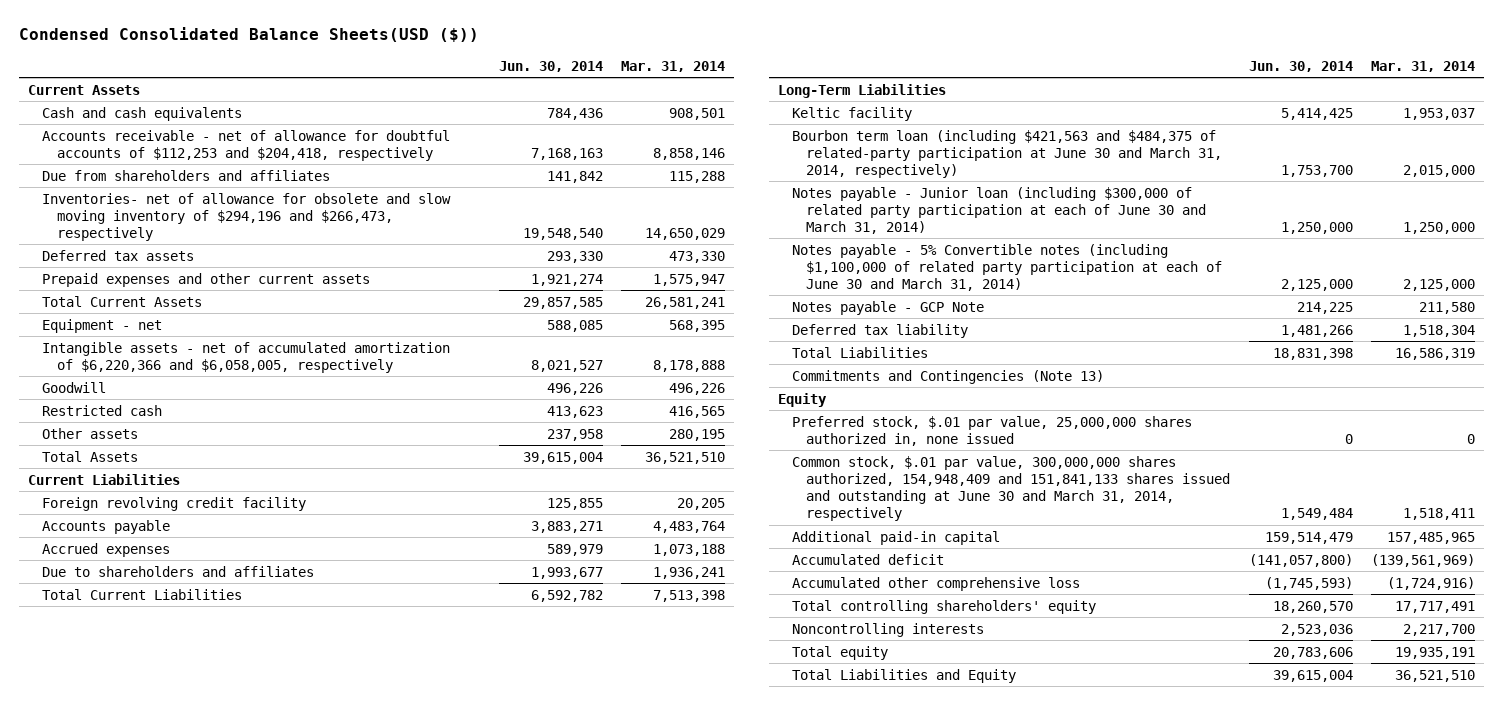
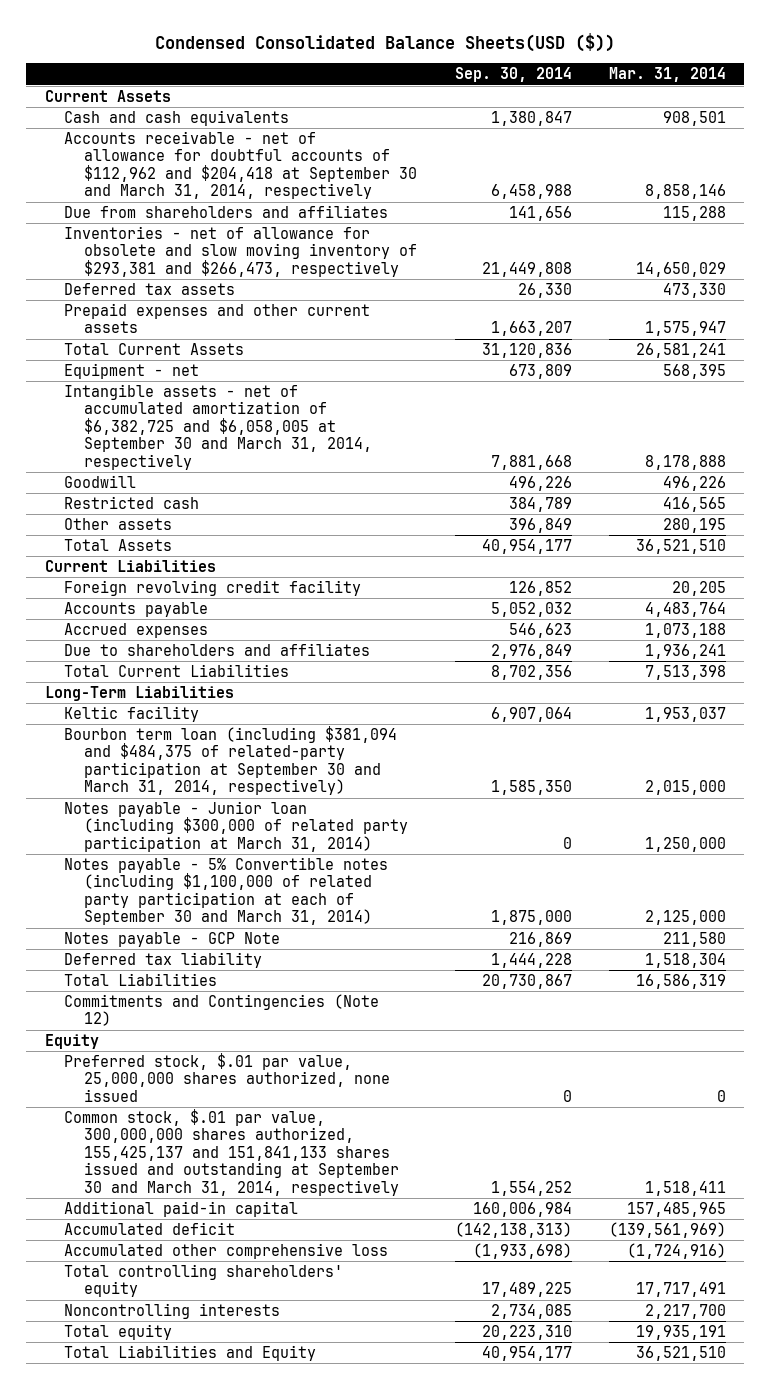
- | Jun. 30, 2014 | Mar. 31, 2014
+ | Sep. 30, 2014 | Mar. 31, 2014
- Accounts receivable - net of allowance for doubtful accounts of $112,253 and $204,418, respectively | 7,168,163 | 8,858,146
+ Accounts receivable - net of allowance for doubtful accounts of $112,962 and $204,418 at September 30 and March 31, 2014, respectively | 6,458,988 | 8,858,146
- Inventories- net of allowance for obsolete and slow moving inventory of $294,196 and $266,473, respectively | 19,548,540 | 14,650,029
+ Inventories - net of allowance for obsolete and slow moving inventory of $293,381 and $266,473, respectively | 21,449,808 | 14,650,029
- Intangible assets - net of accumulated amortization of $6,220,366 and $6,058,005, respectively | 8,021,527 | 8,178,888
+ Intangible assets - net of accumulated amortization of $6,382,725 and $6,058,005 at September 30 and March 31, 2014, respectively | 7,881,668 | 8,178,888
- Bourbon term loan (including $421,563 and $484,375 of related-party participation at June 30 and March 31, 2014, respectively) | 1,753,700 | 2,015,000
- Notes payable - Junior loan (including $300,000 of related party participation at each of June 30 and March 31, 2014) | 1,250,000 | 1,250,000
- Notes payable - 5% Convertible notes (including $1,100,000 of related party participation at each of June 30 and March 31, 2014) | 2,125,000 | 2,125,000
+ Bourbon term loan (including $381,094 and $484,375 of related-party participation at September 30 and March 31, 2014, respectively) | 1,585,350 | 2,015,000
+ Notes payable - Junior loan (including $300,000 of related party participation at March 31, 2014) | 0 | 1,250,000
+ Notes payable - 5% Convertible notes (including $1,100,000 of related party participation at each of September 30 and March 31, 2014) | 1,875,000 | 2,125,000
- Commitments and Contingencies (Note 13)
+ Commitments and Contingencies (Note 12)
- Preferred stock, $.01 par value, 25,000,000 shares authorized in, none issued | 0 | 0
- Common stock, $.01 par value, 300,000,000 shares authorized, 154,948,409 and 151,841,133 shares issued and outstanding at June 30 and March 31, 2014, respectively | 1,549,484 | 1,518,411
+ Preferred stock, $.01 par value, 25,000,000 shares authorized, none issued | 0 | 0
+ Common stock, $.01 par value, 300,000,000 shares authorized, 155,425,137 and 151,841,133 shares issued and outstanding at September 30 and March 31, 2014, respectively | 1,554,252 | 1,518,411

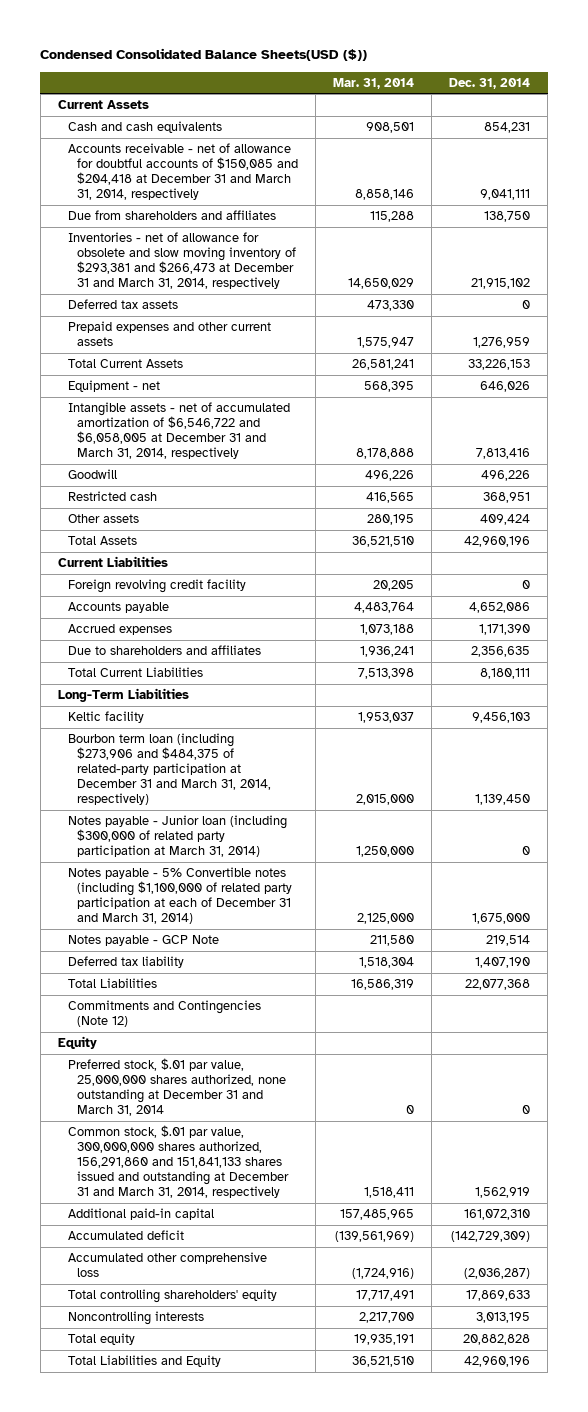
- | Sep. 30, 2014 | Mar. 31, 2014
+ | Mar. 31, 2014 | Dec. 31, 2014
- Accounts receivable - net of allowance for doubtful accounts of $112,962 and $204,418 at September 30 and March 31, 2014, respectively | 6,458,988 | 8,858,146
+ Accounts receivable - net of allowance for doubtful accounts of $150,085 and $204,418 at December 31 and March 31, 2014, respectively | 8,858,146 | 9,041,111
- Inventories - net of allowance for obsolete and slow moving inventory of $293,381 and $266,473, respectively | 21,449,808 | 14,650,029
+ Inventories - net of allowance for obsolete and slow moving inventory of $293,381 and $266,473 at December 31 and March 31, 2014, respectively | 14,650,029 | 21,915,102
- Intangible assets - net of accumulated amortization of $6,382,725 and $6,058,005 at September 30 and March 31, 2014, respectively | 7,881,668 | 8,178,888
+ Intangible assets - net of accumulated amortization of $6,546,722 and $6,058,005 at December 31 and March 31, 2014, respectively | 8,178,888 | 7,813,416
- Bourbon term loan (including $381,094 and $484,375 of related-party participation at September 30 and March 31, 2014, respectively) | 1,585,350 | 2,015,000
+ Bourbon term loan (including $273,906 and $484,375 of related-party participation at December 31 and March 31, 2014, respectively) | 2,015,000 | 1,139,450
- Notes payable - 5% Convertible notes (including $1,100,000 of related party participation at each of September 30 and March 31, 2014) | 1,875,000 | 2,125,000
+ Notes payable - 5% Convertible notes (including $1,100,000 of related party participation at each of December 31 and March 31, 2014) | 2,125,000 | 1,675,000
- Preferred stock, $.01 par value, 25,000,000 shares authorized, none issued | 0 | 0
- Common stock, $.01 par value, 300,000,000 shares authorized, 155,425,137 and 151,841,133 shares issued and outstanding at September 30 and March 31, 2014, respectively | 1,554,252 | 1,518,411
+ Preferred stock, $.01 par value, 25,000,000 shares authorized, none outstanding at December 31 and March 31, 2014 | 0 | 0
+ Common stock, $.01 par value, 300,000,000 shares authorized, 156,291,860 and 151,841,133 shares issued and outstanding at December 31 and March 31, 2014, respectively | 1,518,411 | 1,562,919

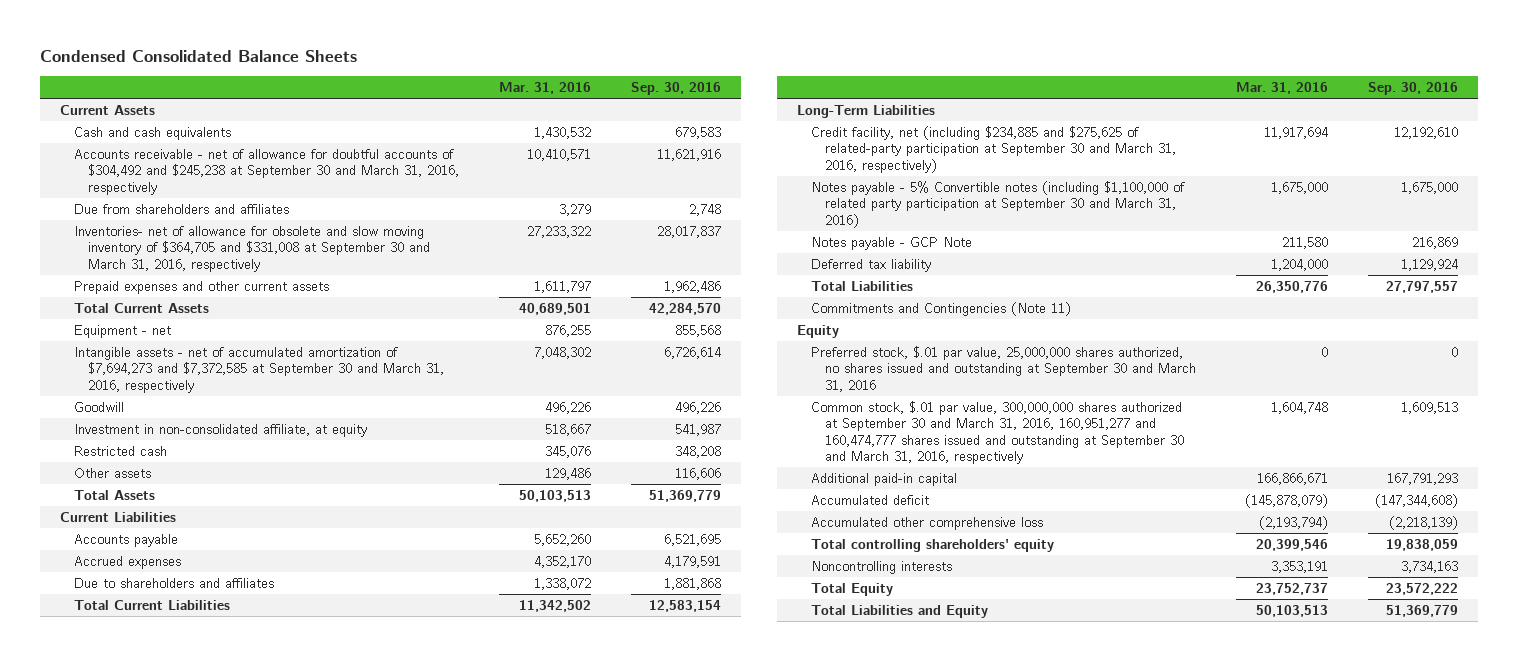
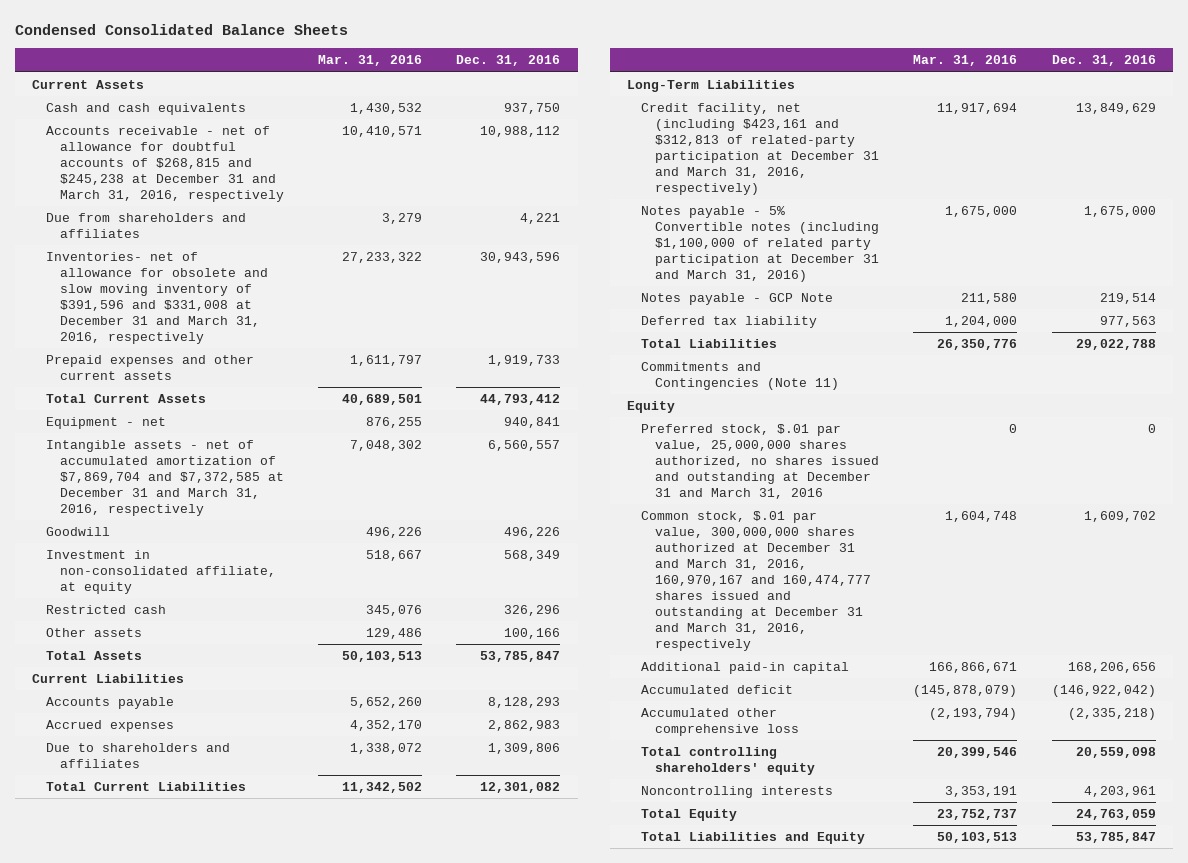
- | Mar. 31, 2016 | Sep. 30, 2016
+ | Mar. 31, 2016 | Dec. 31, 2016
- Accounts receivable - net of allowance for doubtful accounts of $304,492 and $245,238 at September 30 and March 31, 2016, respectively | 10,410,571 | 11,621,916
+ Accounts receivable - net of allowance for doubtful accounts of $268,815 and $245,238 at December 31 and March 31, 2016, respectively | 10,410,571 | 10,988,112
- Inventories- net of allowance for obsolete and slow moving inventory of $364,705 and $331,008 at September 30 and March 31, 2016, respectively | 27,233,322 | 28,017,837
+ Inventories- net of allowance for obsolete and slow moving inventory of $391,596 and $331,008 at December 31 and March 31, 2016, respectively | 27,233,322 | 30,943,596
- Intangible assets - net of accumulated amortization of $7,694,273 and $7,372,585 at September 30 and March 31, 2016, respectively | 7,048,302 | 6,726,614
+ Intangible assets - net of accumulated amortization of $7,869,704 and $7,372,585 at December 31 and March 31, 2016, respectively | 7,048,302 | 6,560,557
- Credit facility, net (including $234,885 and $275,625 of related-party participation at September 30 and March 31, 2016, respectively) | 11,917,694 | 12,192,610
- Notes payable - 5% Convertible notes (including $1,100,000 of related party participation at September 30 and March 31, 2016) | 1,675,000 | 1,675,000
+ Credit facility, net (including $423,161 and $312,813 of related-party participation at December 31 and March 31, 2016, respectively) | 11,917,694 | 13,849,629
+ Notes payable - 5% Convertible notes (including $1,100,000 of related party participation at December 31 and March 31, 2016) | 1,675,000 | 1,675,000
- Preferred stock, $.01 par value, 25,000,000 shares authorized, no shares issued and outstanding at September 30 and March 31, 2016 | 0 | 0
- Common stock, $.01 par value, 300,000,000 shares authorized at September 30 and March 31, 2016, 160,951,277 and 160,474,777 shares issued and outstanding at September 30 and March 31, 2016, respectively | 1,604,748 | 1,609,513
+ Preferred stock, $.01 par value, 25,000,000 shares authorized, no shares issued and outstanding at December 31 and March 31, 2016 | 0 | 0
+ Common stock, $.01 par value, 300,000,000 shares authorized at December 31 and March 31, 2016, 160,970,167 and 160,474,777 shares issued and outstanding at December 31 and March 31, 2016, respectively | 1,604,748 | 1,609,702

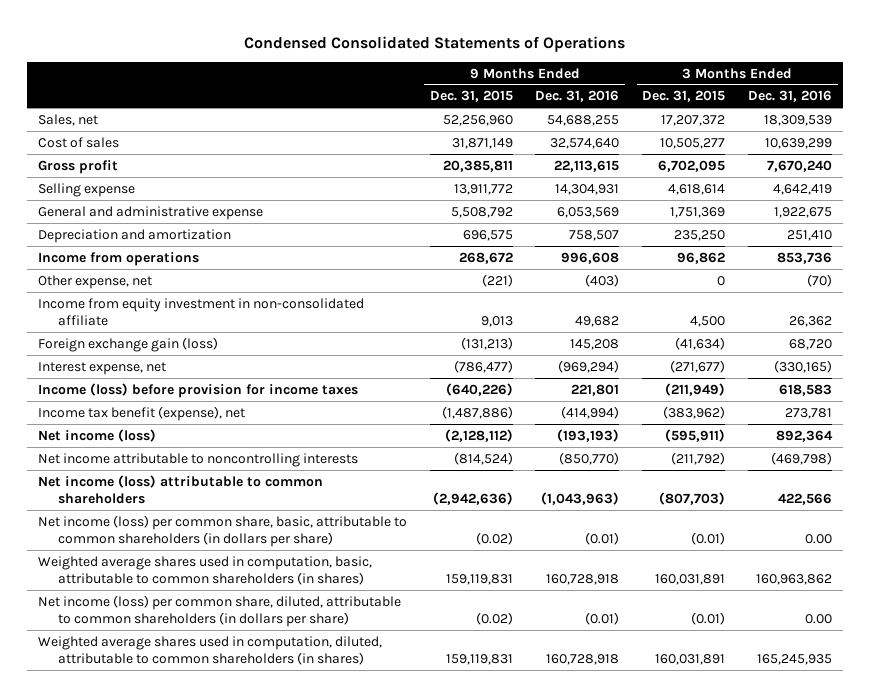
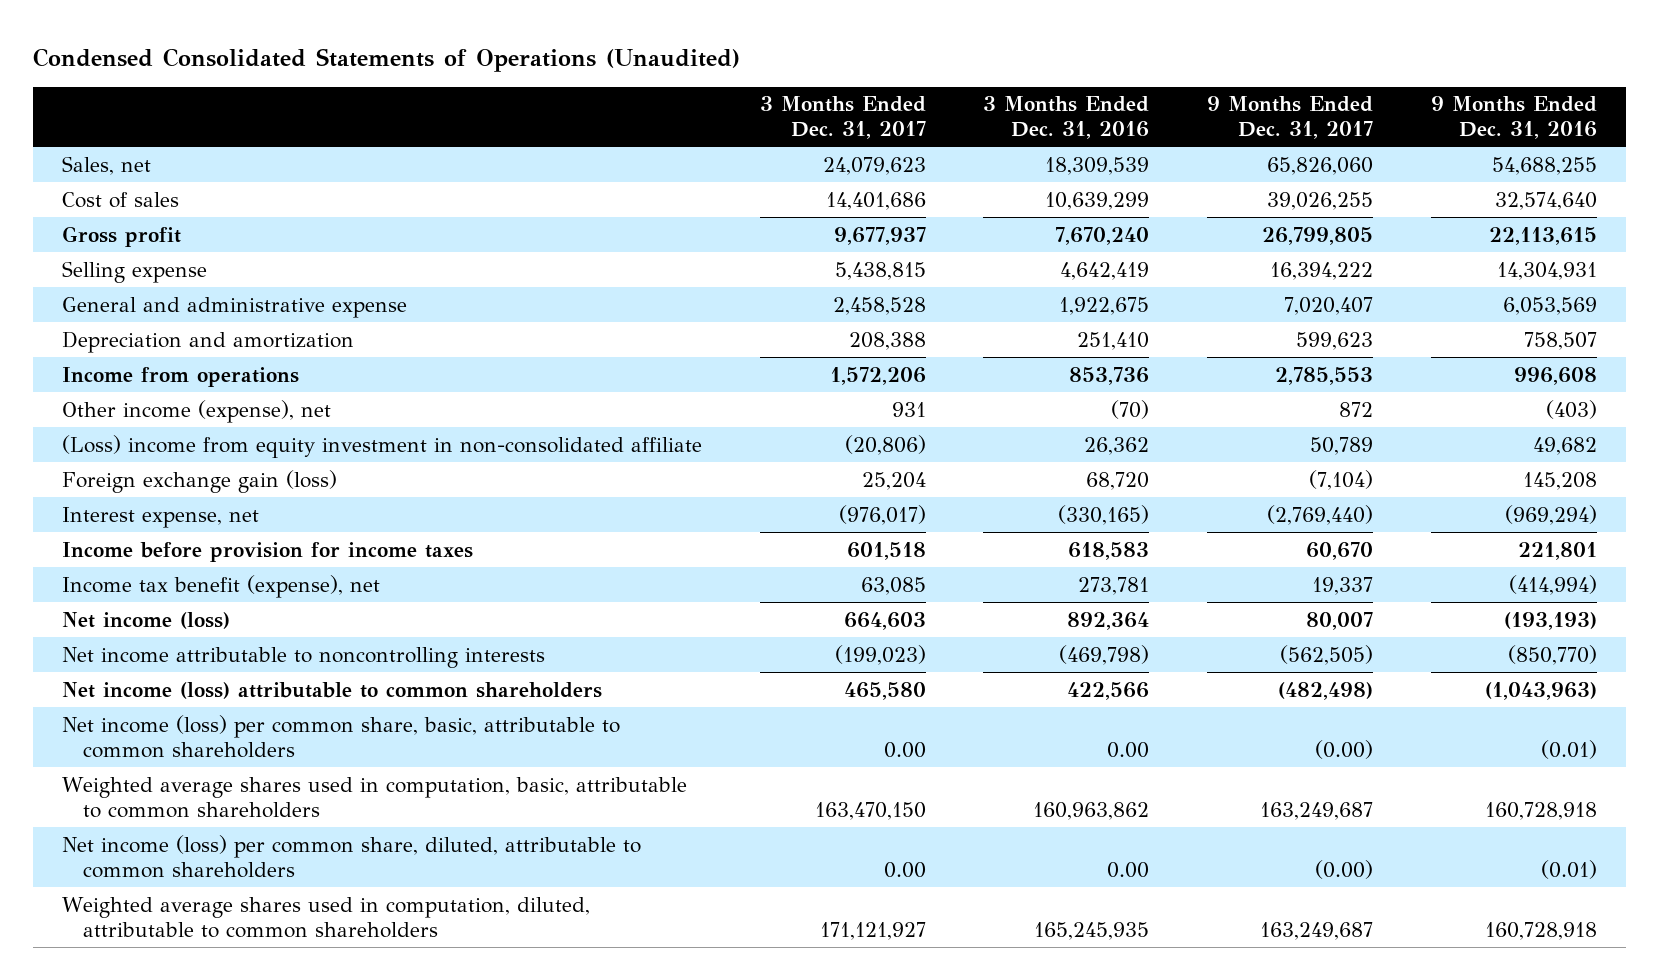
- Condensed Consolidated Statements of Operations
+ Condensed Consolidated Statements of Operations (Unaudited)
- | 9 Months Ended Dec. 31, 2015 | 9 Months Ended Dec. 31, 2016 | 3 Months Ended Dec. 31, 2015 | 3 Months Ended Dec. 31, 2016
+ | 3 Months Ended Dec. 31, 2017 | 3 Months Ended Dec. 31, 2016 | 9 Months Ended Dec. 31, 2017 | 9 Months Ended Dec. 31, 2016
- Other expense, net | (221) | (403) | 0 | (70)
- Income from equity investment in non-consolidated affiliate | 9,013 | 49,682 | 4,500 | 26,362
+ Other income (expense), net | 931 | (70) | 872 | (403)
+ (Loss) income from equity investment in non-consolidated affiliate | (20,806) | 26,362 | 50,789 | 49,682
- Income (loss) before provision for income taxes | (640,226) | 221,801 | (211,949) | 618,583
+ Income before provision for income taxes | 601,518 | 618,583 | 60,670 | 221,801
- Net income (loss) per common share, basic, attributable to common shareholders (in dollars per share) | (0.02) | (0.01) | (0.01) | 0.00
- Weighted average shares used in computation, basic, attributable to common shareholders (in shares) | 159,119,831 | 160,728,918 | 160,031,891 | 160,963,862
- Net income (loss) per common share, diluted, attributable to common shareholders (in dollars per share) | (0.02) | (0.01) | (0.01) | 0.00
- Weighted average shares used in computation, diluted, attributable to common shareholders (in shares) | 159,119,831 | 160,728,918 | 160,031,891 | 165,245,935
+ Net income (loss) per common share, basic, attributable to common shareholders | 0.00 | 0.00 | (0.00) | (0.01)
+ Weighted average shares used in computation, basic, attributable to common shareholders | 163,470,150 | 160,963,862 | 163,249,687 | 160,728,918
+ Net income (loss) per common share, diluted, attributable to common shareholders | 0.00 | 0.00 | (0.00) | (0.01)
+ Weighted average shares used in computation, diluted, attributable to common shareholders | 171,121,927 | 165,245,935 | 163,249,687 | 160,728,918

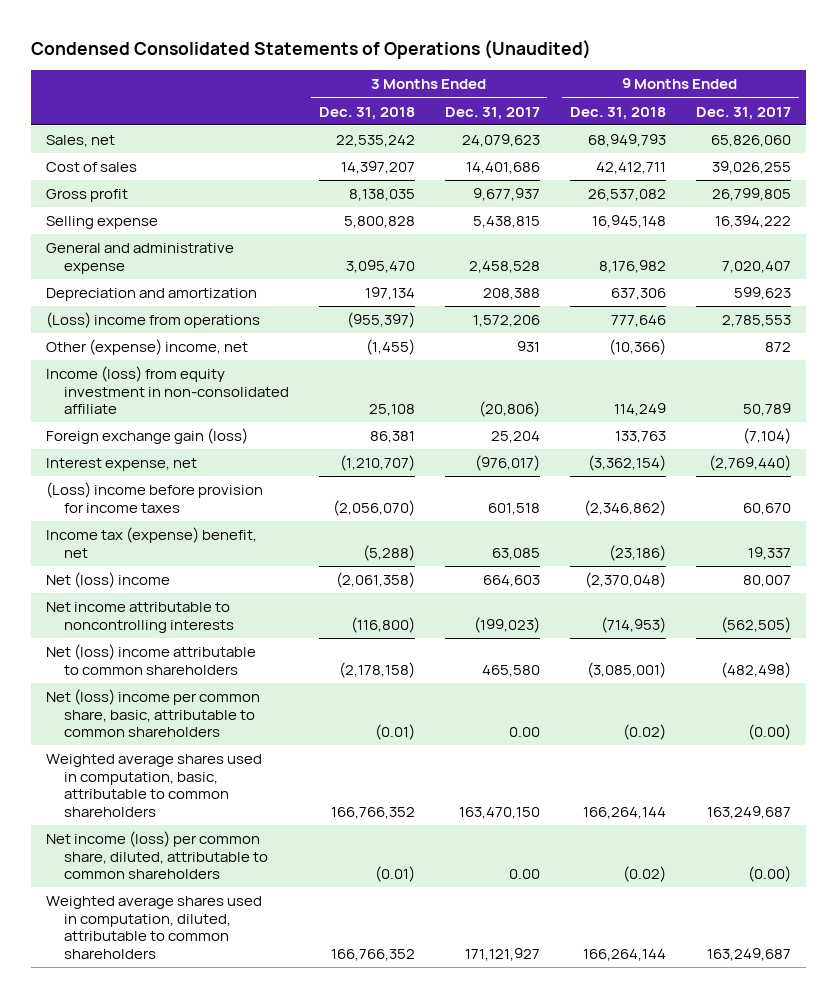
- | 3 Months Ended Dec. 31, 2017 | 3 Months Ended Dec. 31, 2016 | 9 Months Ended Dec. 31, 2017 | 9 Months Ended Dec. 31, 2016
+ | 3 Months Ended Dec. 31, 2018 | 3 Months Ended Dec. 31, 2017 | 9 Months Ended Dec. 31, 2018 | 9 Months Ended Dec. 31, 2017
- Income from operations | 1,572,206 | 853,736 | 2,785,553 | 996,608
- Other income (expense), net | 931 | (70) | 872 | (403)
- (Loss) income from equity investment in non-consolidated affiliate | (20,806) | 26,362 | 50,789 | 49,682
+ (Loss) income from operations | (955,397) | 1,572,206 | 777,646 | 2,785,553
+ Other (expense) income, net | (1,455) | 931 | (10,366) | 872
+ Income (loss) from equity investment in non-consolidated affiliate | 25,108 | (20,806) | 114,249 | 50,789
- Income before provision for income taxes | 601,518 | 618,583 | 60,670 | 221,801
- Income tax benefit (expense), net | 63,085 | 273,781 | 19,337 | (414,994)
- Net income (loss) | 664,603 | 892,364 | 80,007 | (193,193)
+ (Loss) income before provision for income taxes | (2,056,070) | 601,518 | (2,346,862) | 60,670
+ Income tax (expense) benefit, net | (5,288) | 63,085 | (23,186) | 19,337
+ Net (loss) income | (2,061,358) | 664,603 | (2,370,048) | 80,007
- Net income (loss) attributable to common shareholders | 465,580 | 422,566 | (482,498) | (1,043,963)
- Net income (loss) per common share, basic, attributable to common shareholders | 0.00 | 0.00 | (0.00) | (0.01)
+ Net (loss) income attributable to common shareholders | (2,178,158) | 465,580 | (3,085,001) | (482,498)
+ Net (loss) income per common share, basic, attributable to common shareholders | (0.01) | 0.00 | (0.02) | (0.00)

